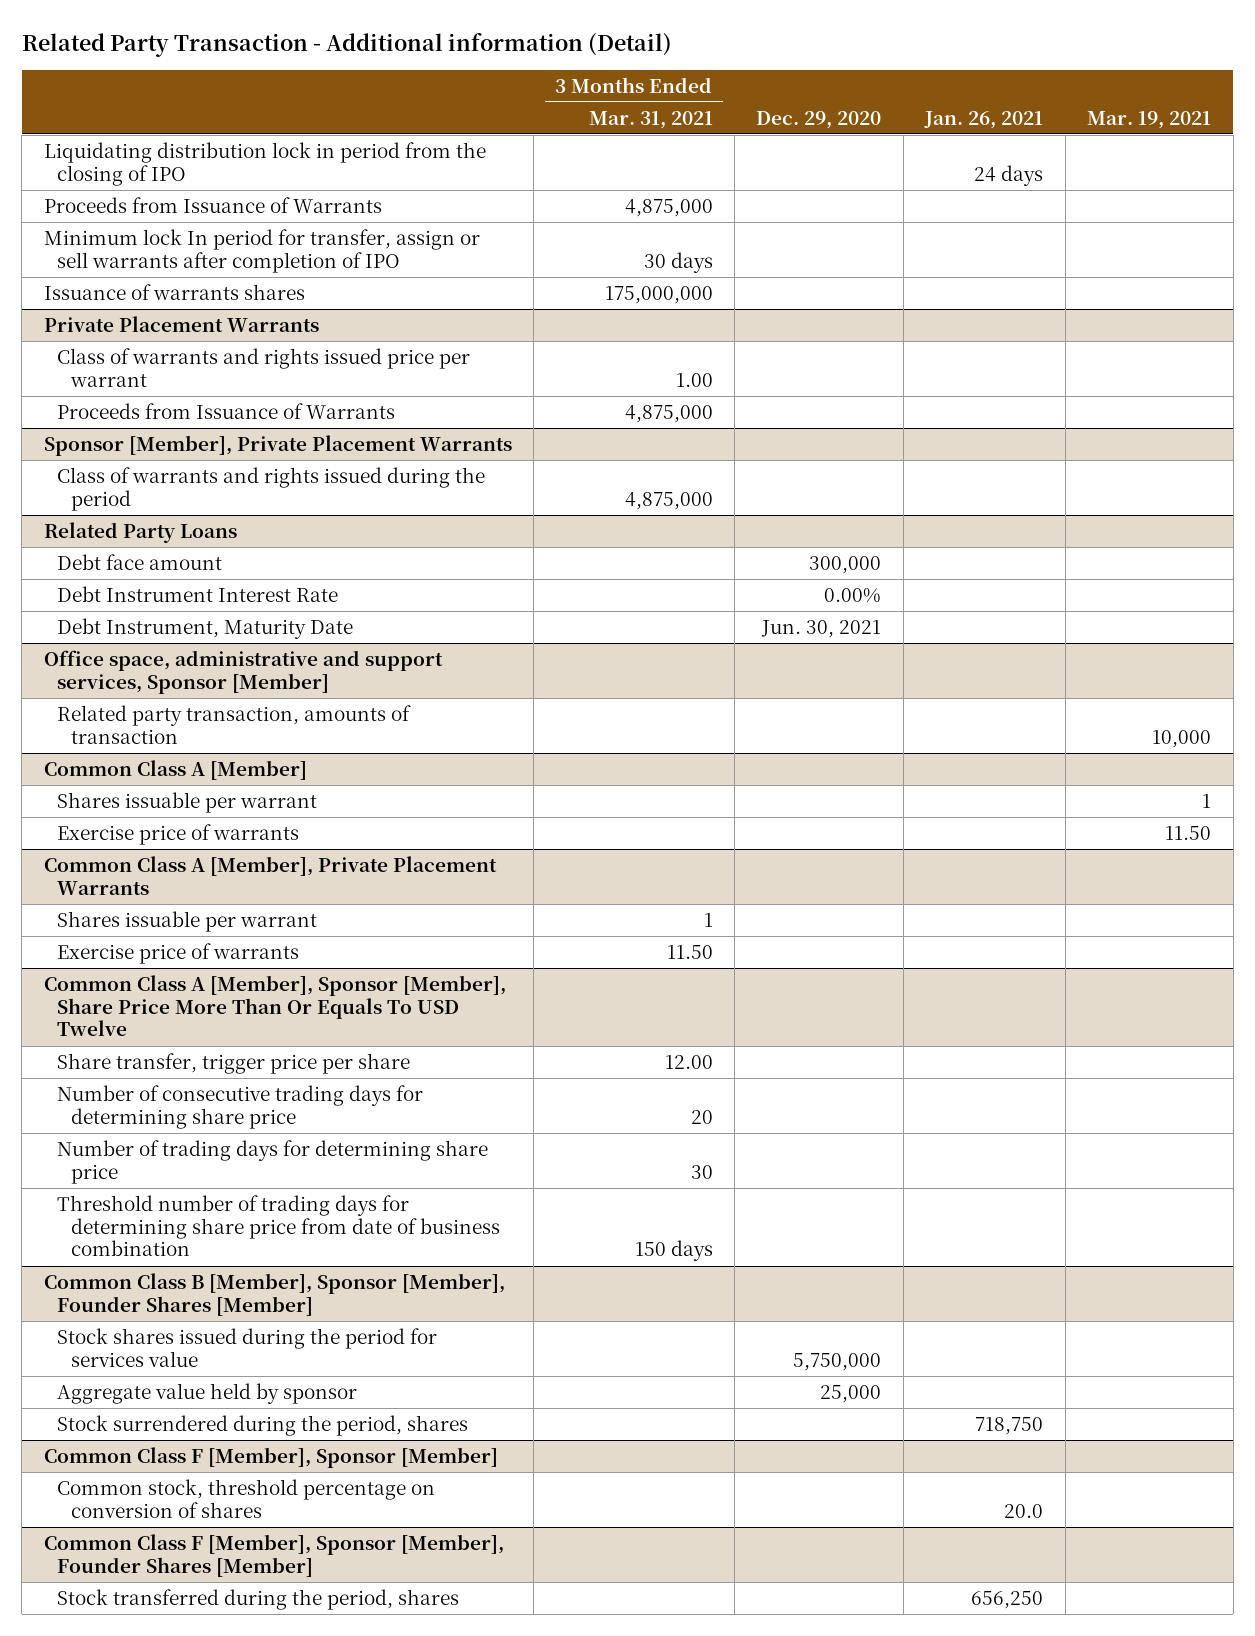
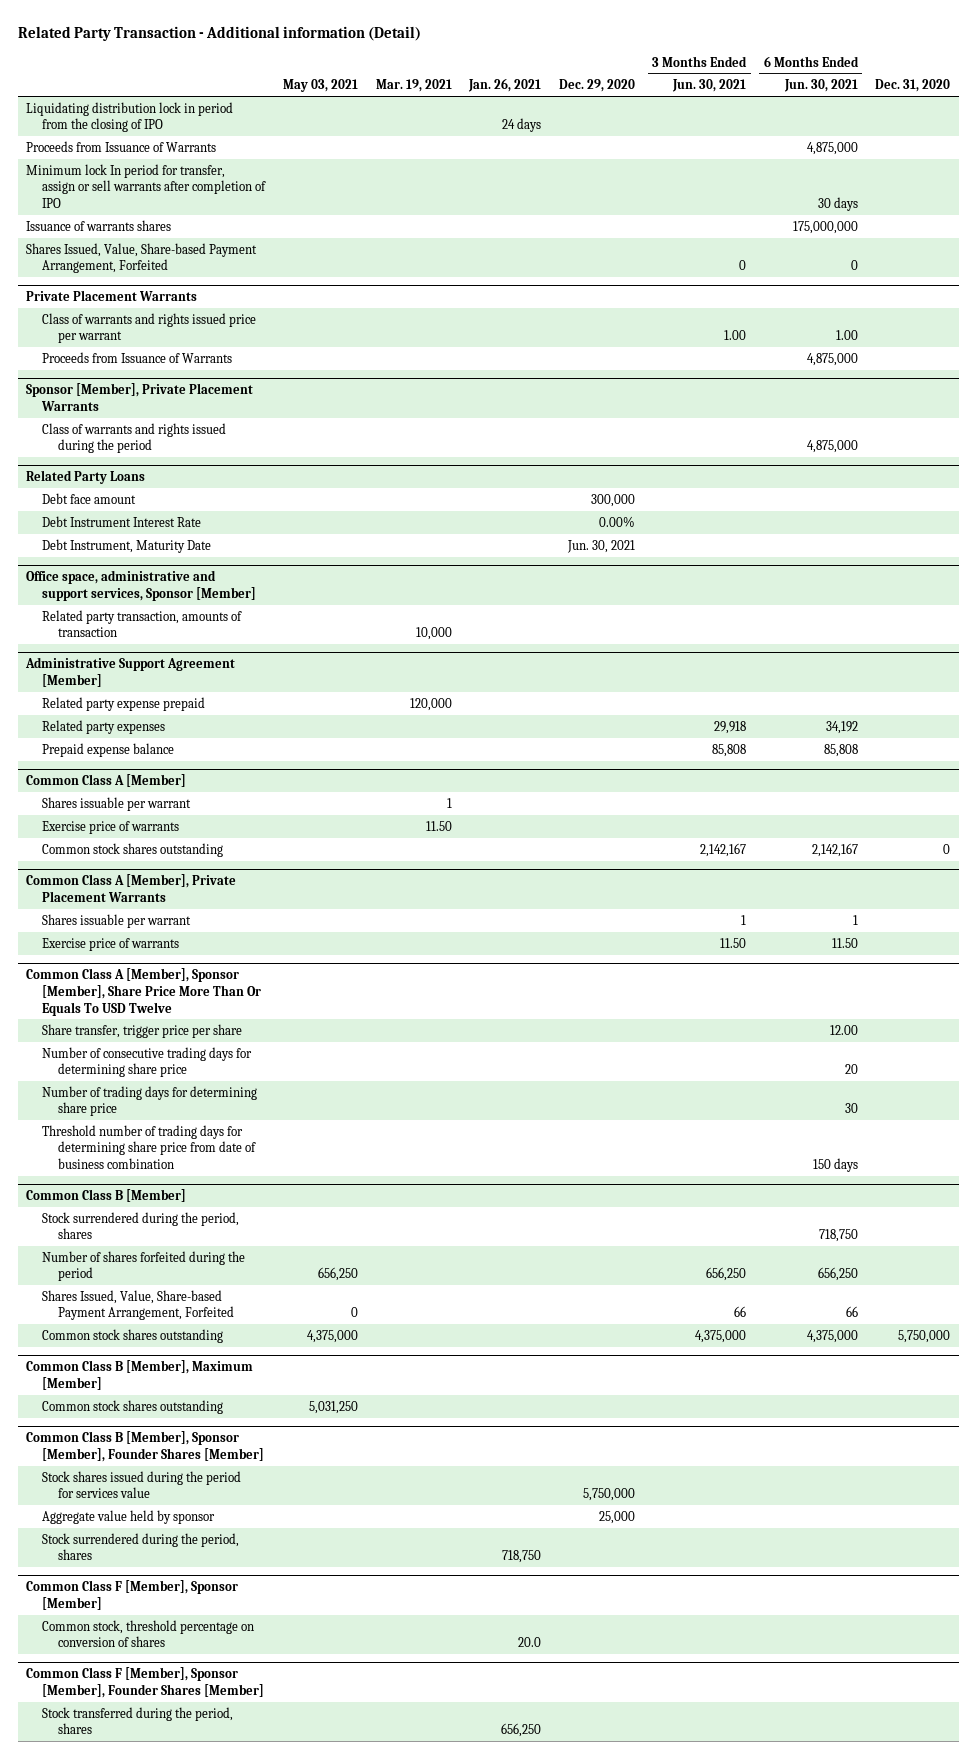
- | 3 Months Ended Mar. 31, 2021 | Dec. 29, 2020 | Jan. 26, 2021 | Mar. 19, 2021
+ | May 03, 2021 | Mar. 19, 2021 | Jan. 26, 2021 | Dec. 29, 2020 | 3 Months Ended Jun. 30, 2021 | 6 Months Ended Jun. 30, 2021 | Dec. 31, 2020
+ Shares Issued, Value, Share-based Payment Arrangement, Forfeited | | | | | 0 | 0 |
+ Administrative Support Agreement [Member]
+ Related party expense prepaid | | 120,000 | | | | |
+ Related party expenses | | | | | 29,918 | 34,192 |
+ Prepaid expense balance | | | | | 85,808 | 85,808 |
@ Common Class A [Member]
+ Common stock shares outstanding | | | | | 2,142,167 | 2,142,167 | 0
+ Common Class B [Member]
+ Stock surrendered during the period, shares | | | | | | 718,750 |
+ Number of shares forfeited during the period | 656,250 | | | | 656,250 | 656,250 |
+ Shares Issued, Value, Share-based Payment Arrangement, Forfeited | 0 | | | | 66 | 66 |
+ Common stock shares outstanding | 4,375,000 | | | | 4,375,000 | 4,375,000 | 5,750,000
+ Common Class B [Member], Maximum [Member]
+ Common stock shares outstanding | 5,031,250 | | | | | |

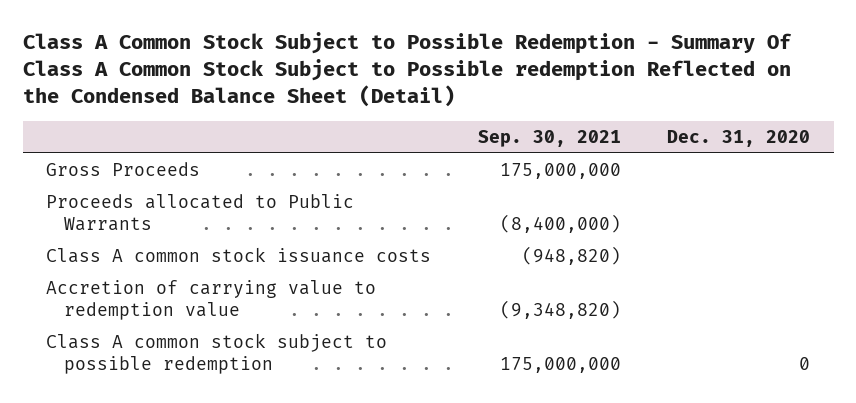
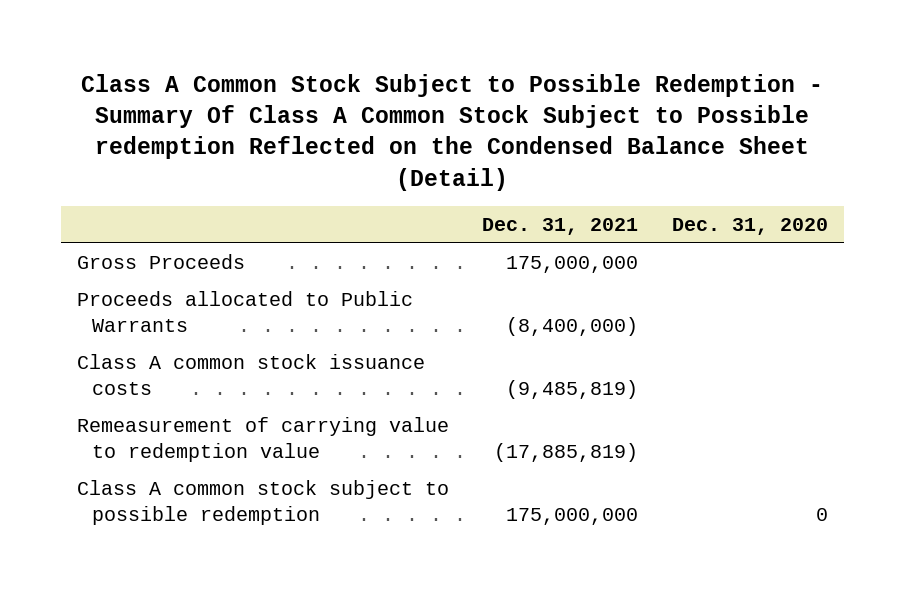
- | Sep. 30, 2021 | Dec. 31, 2020
+ | Dec. 31, 2021 | Dec. 31, 2020
- Accretion of carrying value to redemption value | (9,348,820) |
+ Remeasurement of carrying value to redemption value | (17,885,819) |

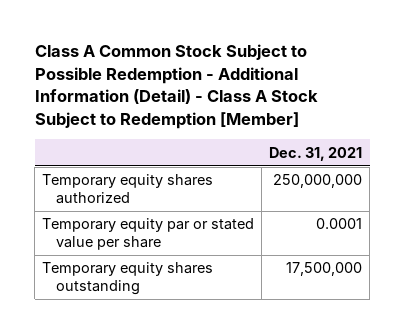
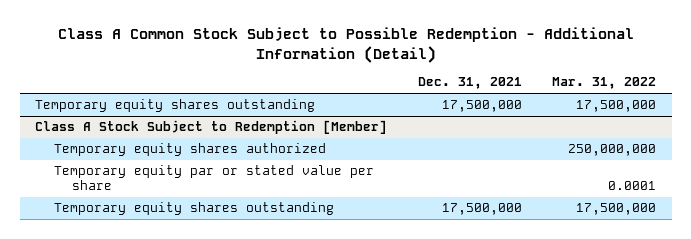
- Class A Common Stock Subject to Possible Redemption - Additional Information (Detail) - Class A Stock Subject to Redemption [Member]
+ Class A Common Stock Subject to Possible Redemption - Additional Information (Detail)
- | Dec. 31, 2021
+ | Dec. 31, 2021 | Mar. 31, 2022
- Temporary equity shares authorized | 250,000,000
- Temporary equity par or stated value per share | 0.0001
+ Class A Stock Subject to Redemption [Member]
+ Temporary equity shares authorized | | 250,000,000
+ Temporary equity par or stated value per share | | 0.0001
+ Temporary equity shares outstanding | 17,500,000 | 17,500,000

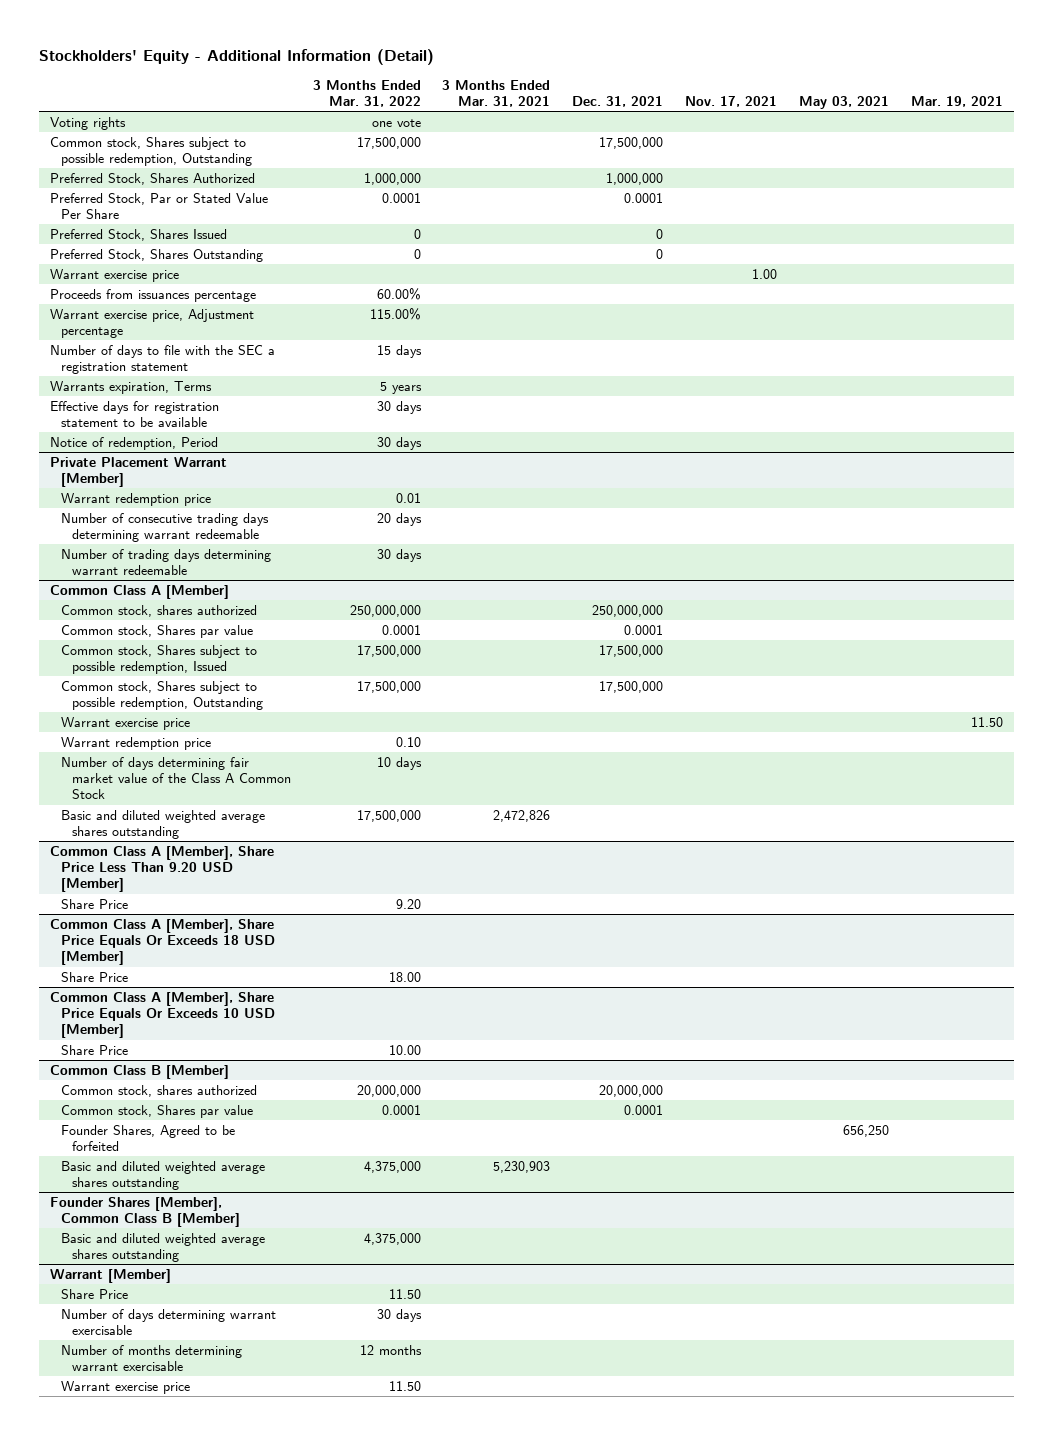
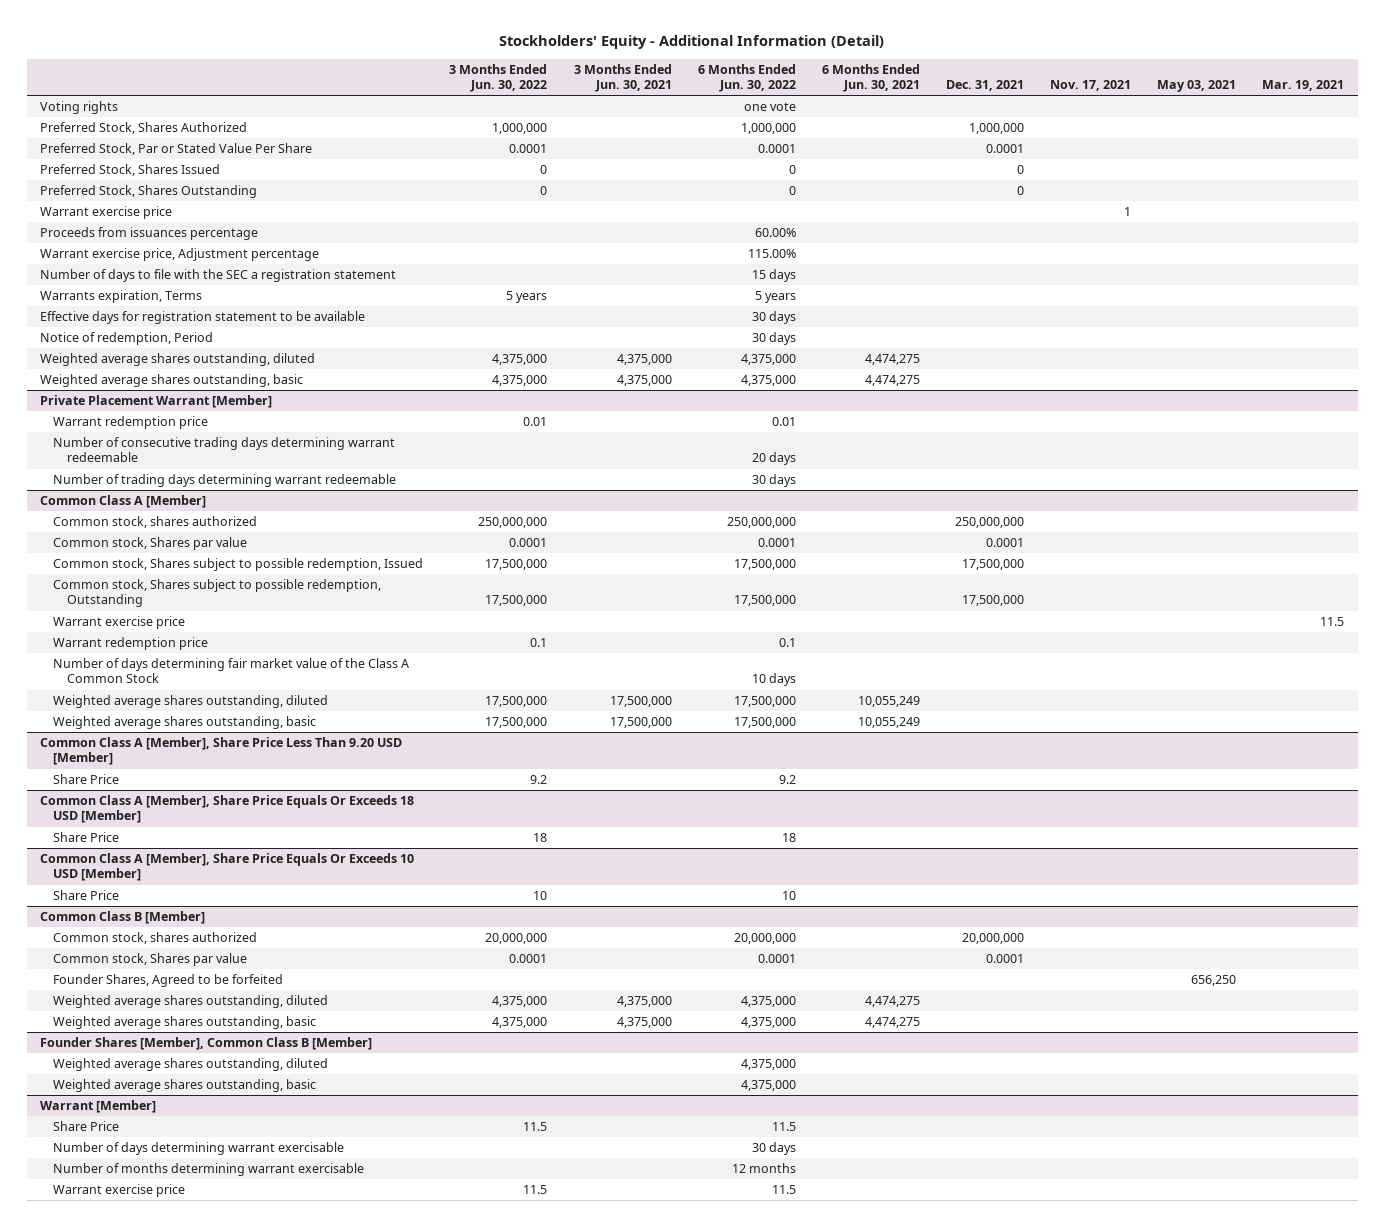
- | 3 Months Ended Mar. 31, 2022 | 3 Months Ended Mar. 31, 2021 | Dec. 31, 2021 | Nov. 17, 2021 | May 03, 2021 | Mar. 19, 2021
+ | 3 Months Ended Jun. 30, 2022 | 3 Months Ended Jun. 30, 2021 | 6 Months Ended Jun. 30, 2022 | 6 Months Ended Jun. 30, 2021 | Dec. 31, 2021 | Nov. 17, 2021 | May 03, 2021 | Mar. 19, 2021
- Common stock, Shares subject to possible redemption, Outstanding | 17,500,000 | | 17,500,000 | | |
- Warrant exercise price | | | | 1.00 | |
+ Warrant exercise price | | | | | | 1 | |
+ Weighted average shares outstanding, diluted | 4,375,000 | 4,375,000 | 4,375,000 | 4,474,275 | | | |
+ Weighted average shares outstanding, basic | 4,375,000 | 4,375,000 | 4,375,000 | 4,474,275 | | | |
@ Common Class A [Member]
- Warrant exercise price | | | | | | 11.50
+ Warrant exercise price | | | | | | | | 11.5
- Basic and diluted weighted average shares outstanding | 17,500,000 | 2,472,826 | | | |
+ Weighted average shares outstanding, diluted | 17,500,000 | 17,500,000 | 17,500,000 | 10,055,249 | | | |
+ Weighted average shares outstanding, basic | 17,500,000 | 17,500,000 | 17,500,000 | 10,055,249 | | | |
@ Common Class B [Member]
- Basic and diluted weighted average shares outstanding | 4,375,000 | 5,230,903 | | | |
+ Weighted average shares outstanding, diluted | 4,375,000 | 4,375,000 | 4,375,000 | 4,474,275 | | | |
+ Weighted average shares outstanding, basic | 4,375,000 | 4,375,000 | 4,375,000 | 4,474,275 | | | |
@ Founder Shares [Member], Common Class B [Member]
- Basic and diluted weighted average shares outstanding | 4,375,000 | | | | |
+ Weighted average shares outstanding, diluted | | | 4,375,000 | | | | |
+ Weighted average shares outstanding, basic | | | 4,375,000 | | | | |

